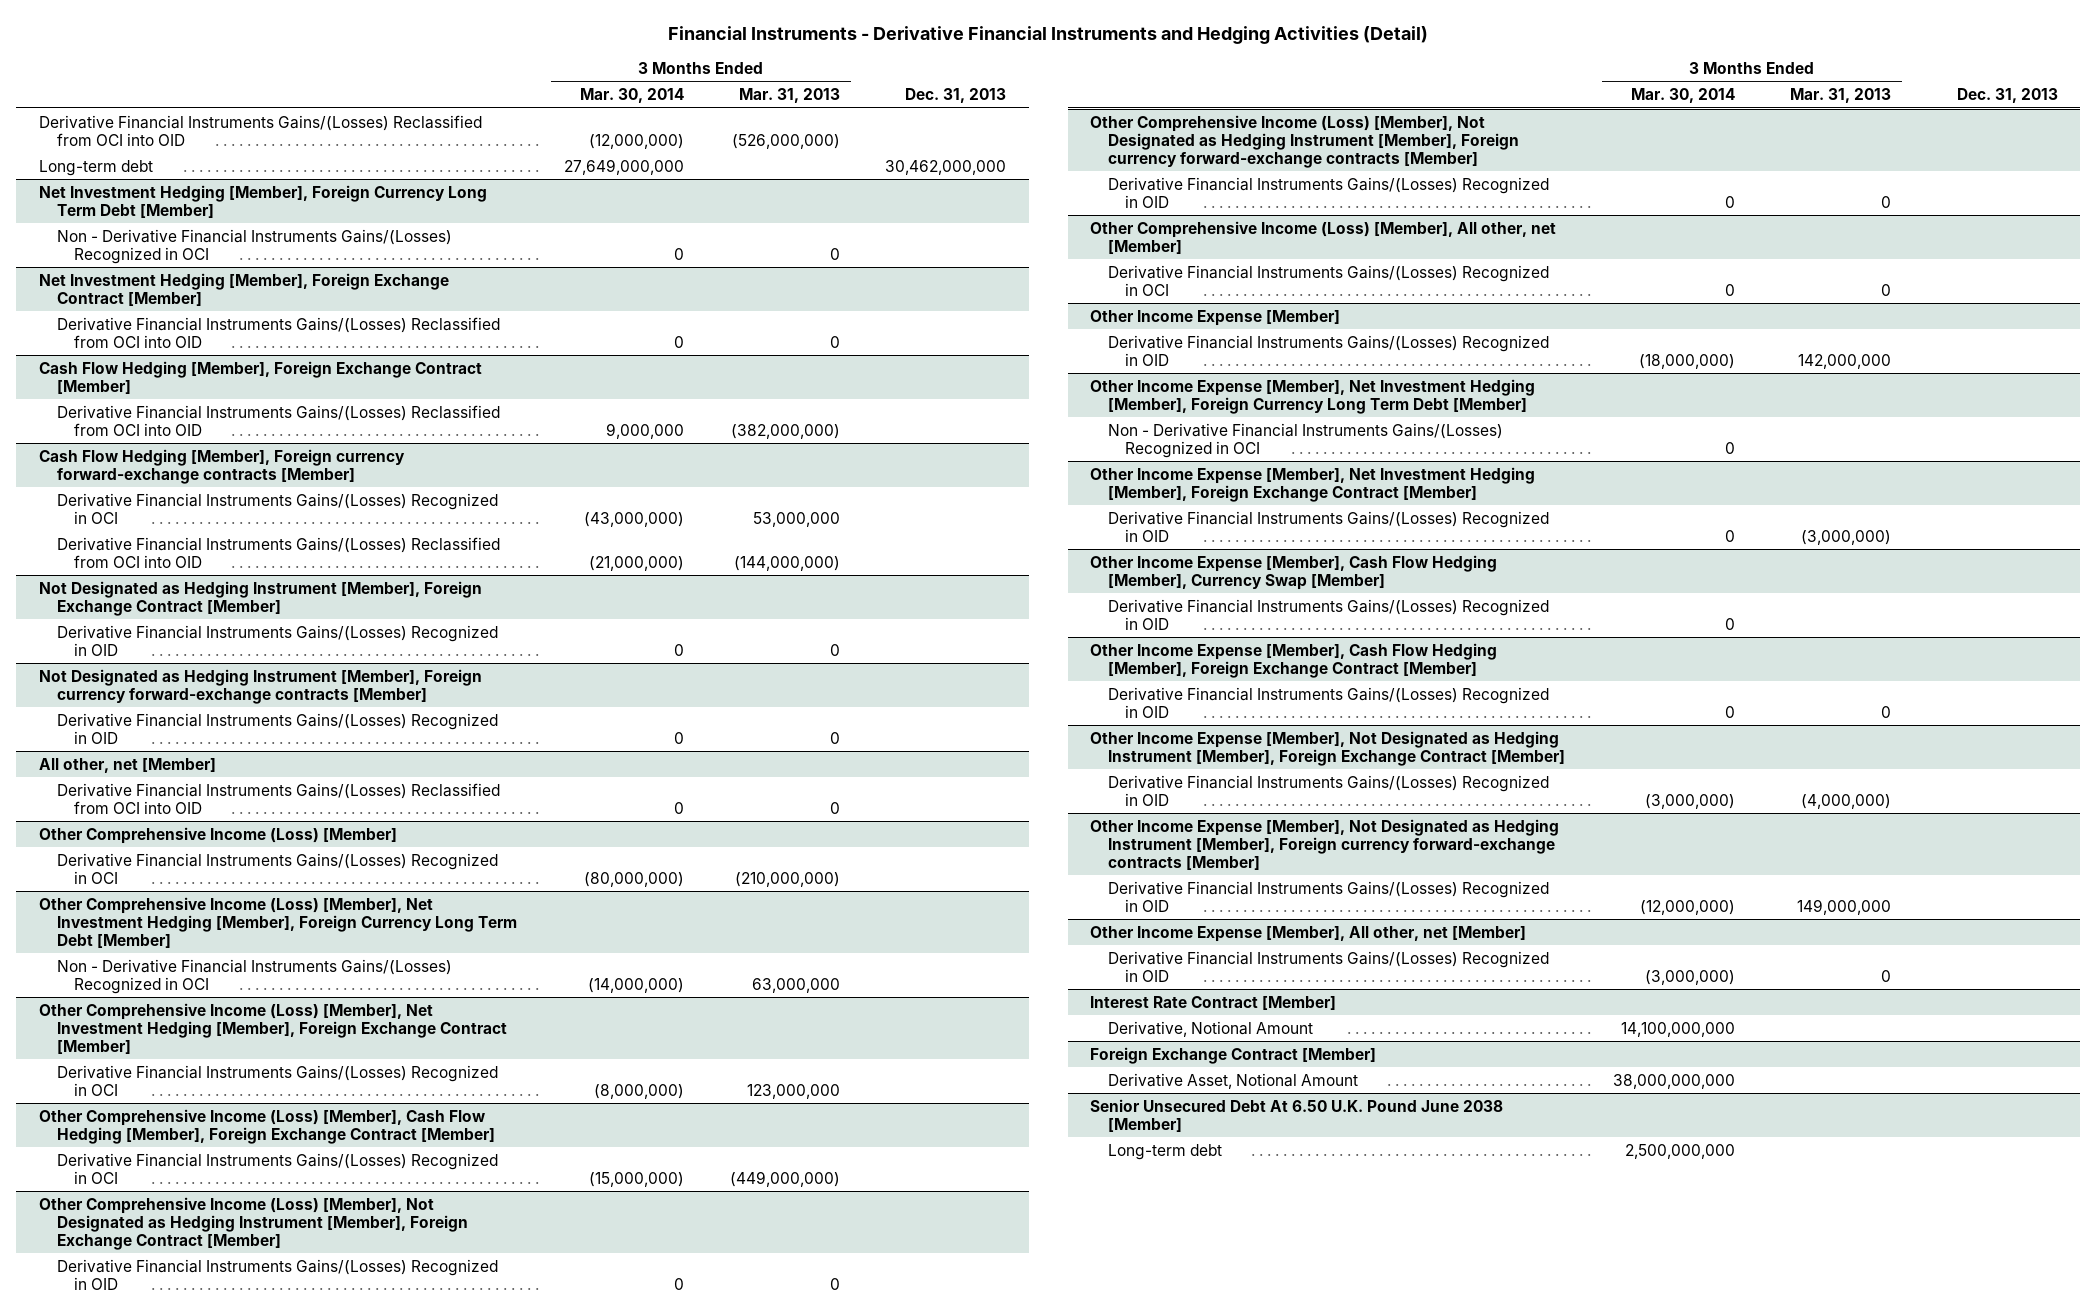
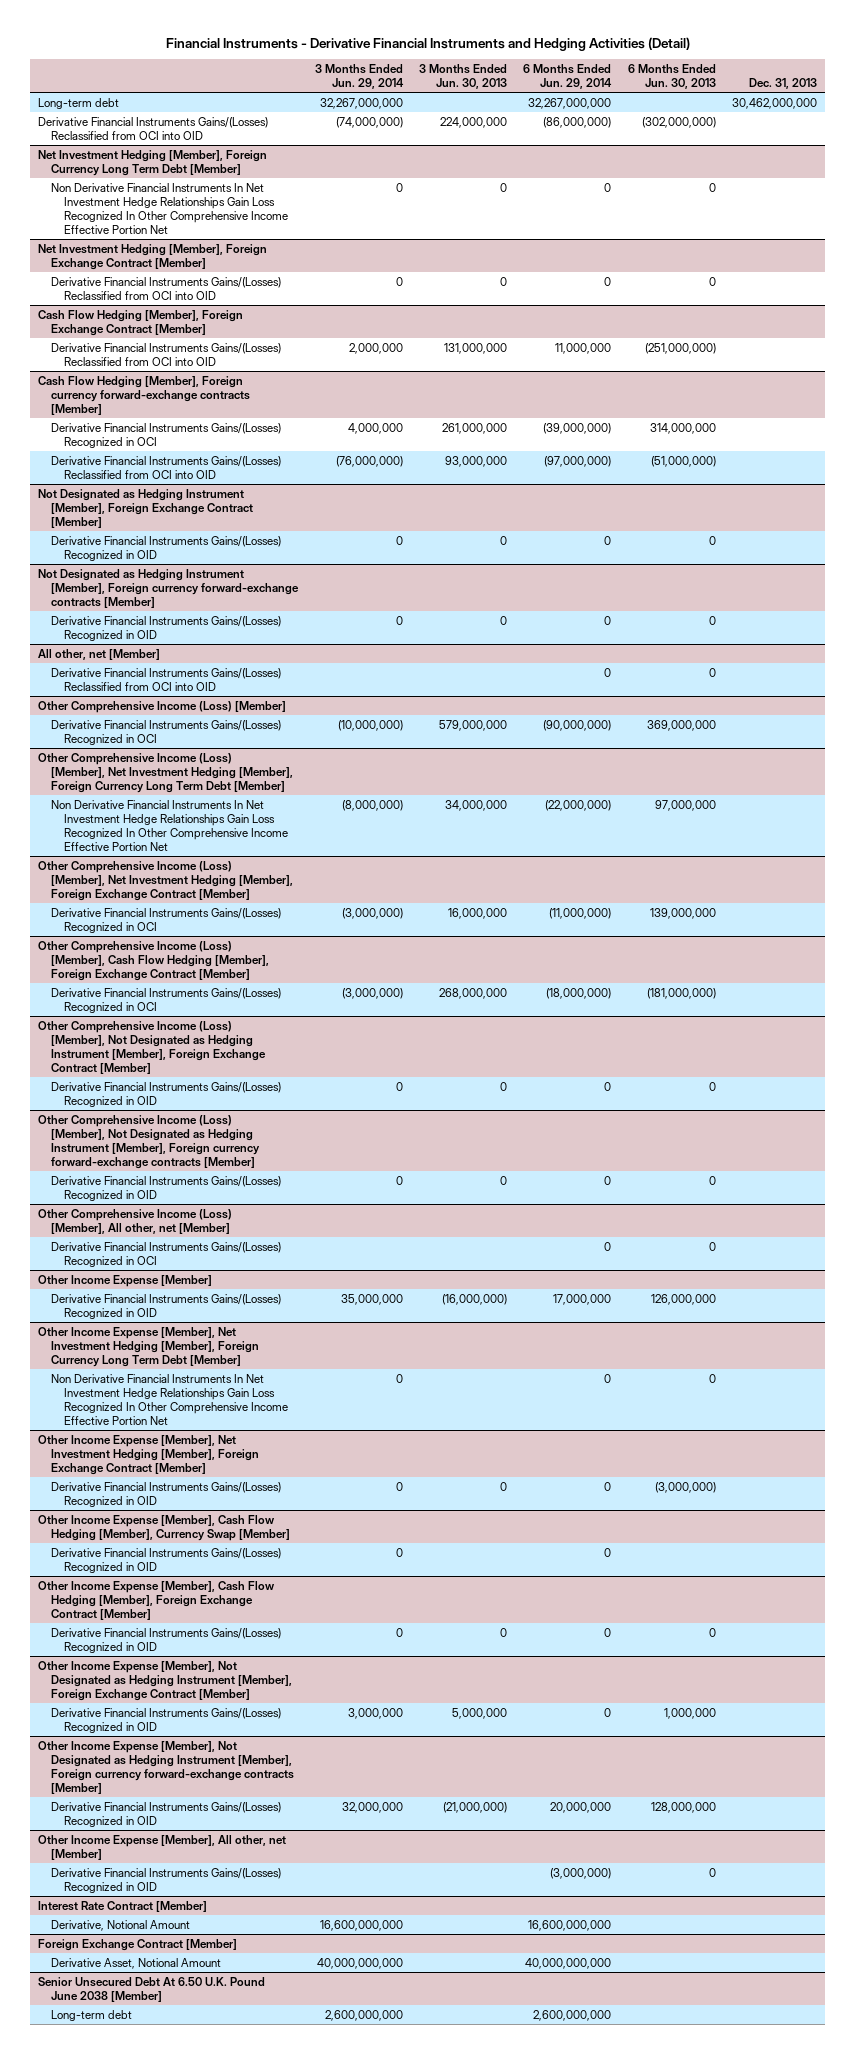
- | 3 Months Ended Mar. 30, 2014 | 3 Months Ended Mar. 31, 2013 | Dec. 31, 2013
+ | 3 Months Ended Jun. 29, 2014 | 3 Months Ended Jun. 30, 2013 | 6 Months Ended Jun. 29, 2014 | 6 Months Ended Jun. 30, 2013 | Dec. 31, 2013
moved down: Derivative Financial Instruments Gains/(Losses) Reclassified from OCI into OID | (74,000,000) | 224,000,000 | (86,000,000) | (302,000,000) |
@ Net Investment Hedging [Member], Foreign Currency Long Term Debt [Member]
- Non - Derivative Financial Instruments Gains/(Losses) Recognized in OCI | 0 | 0 |
+ Non Derivative Financial Instruments In Net Investment Hedge Relationships Gain Loss Recognized In Other Comprehensive Income Effective Portion Net | 0 | 0 | 0 | 0 |
@ Other Comprehensive Income (Loss) [Member], Net Investment Hedging [Member], Foreign Currency Long Term Debt [Member]
- Non - Derivative Financial Instruments Gains/(Losses) Recognized in OCI | (14,000,000) | 63,000,000 |
+ Non Derivative Financial Instruments In Net Investment Hedge Relationships Gain Loss Recognized In Other Comprehensive Income Effective Portion Net | (8,000,000) | 34,000,000 | (22,000,000) | 97,000,000 |
@ Other Income Expense [Member], Net Investment Hedging [Member], Foreign Currency Long Term Debt [Member]
- Non - Derivative Financial Instruments Gains/(Losses) Recognized in OCI | 0 | |
+ Non Derivative Financial Instruments In Net Investment Hedge Relationships Gain Loss Recognized In Other Comprehensive Income Effective Portion Net | 0 | | 0 | 0 |

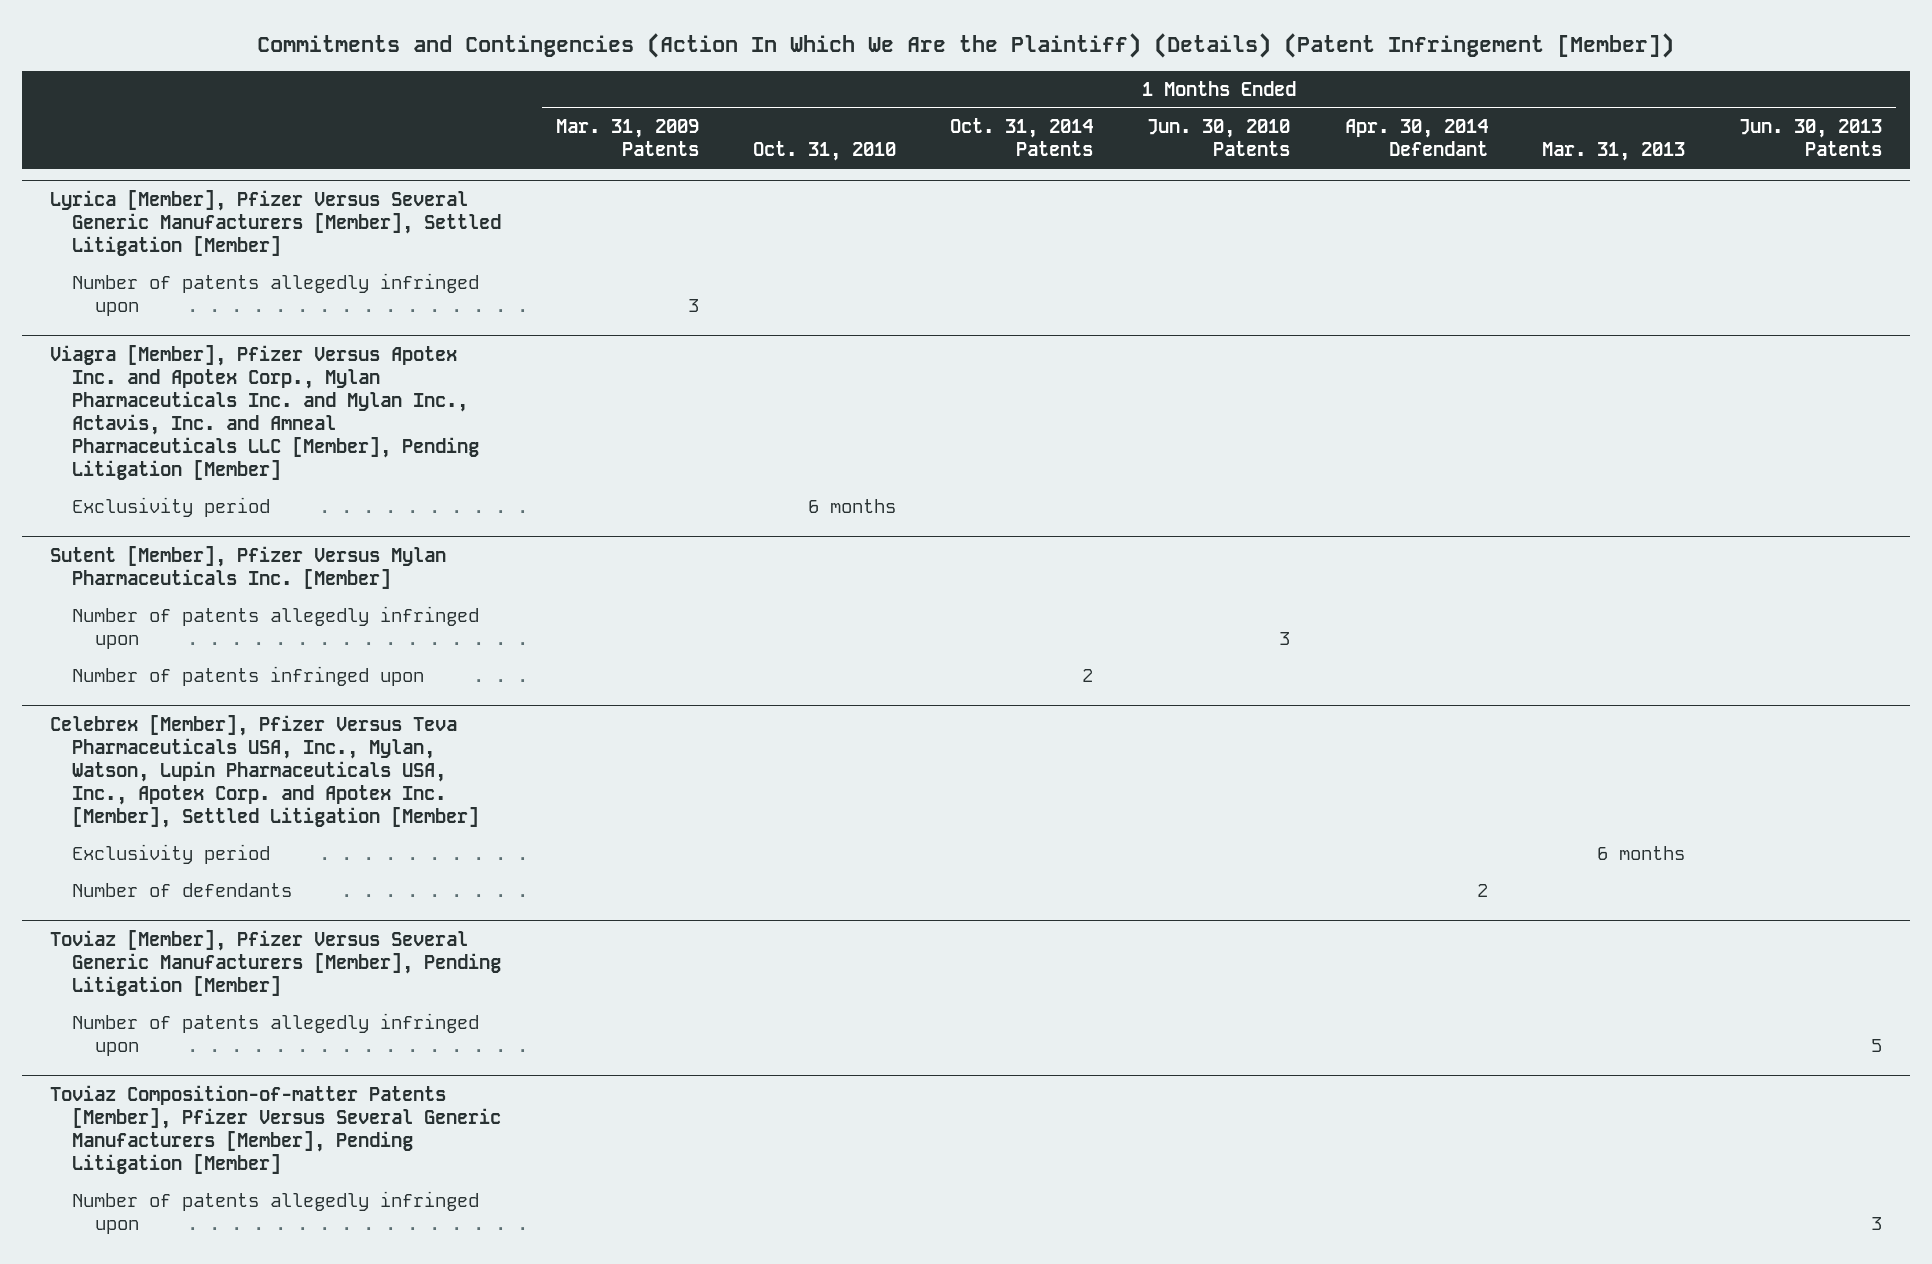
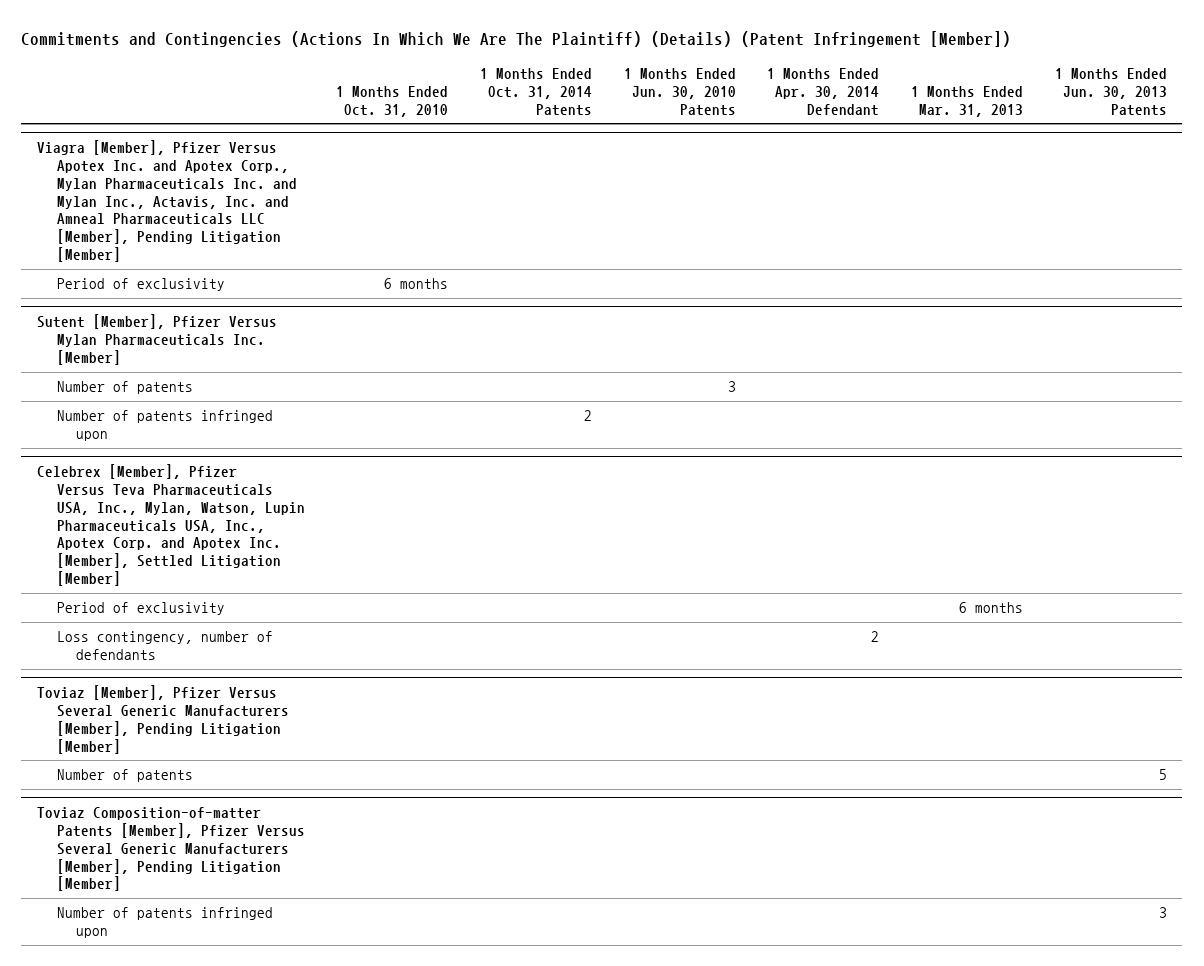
- Commitments and Contingencies (Action In Which We Are the Plaintiff) (Details) (Patent Infringement [Member])
+ Commitments and Contingencies (Actions In Which We Are The Plaintiff) (Details) (Patent Infringement [Member])
- | 1 Months Ended Mar. 31, 2009 Patents | 1 Months Ended Oct. 31, 2010 | 1 Months Ended Oct. 31, 2014 Patents | 1 Months Ended Jun. 30, 2010 Patents | 1 Months Ended Apr. 30, 2014 Defendant | 1 Months Ended Mar. 31, 2013 | 1 Months Ended Jun. 30, 2013 Patents
+ | 1 Months Ended Oct. 31, 2010 | 1 Months Ended Oct. 31, 2014 Patents | 1 Months Ended Jun. 30, 2010 Patents | 1 Months Ended Apr. 30, 2014 Defendant | 1 Months Ended Mar. 31, 2013 | 1 Months Ended Jun. 30, 2013 Patents
- Lyrica [Member], Pfizer Versus Several Generic Manufacturers [Member], Settled Litigation [Member]
- Number of patents allegedly infringed upon | 3 | | | | | |
@ Viagra [Member], Pfizer Versus Apotex Inc. and Apotex Corp., Mylan Pharmaceuticals Inc. and Mylan Inc., Actavis, Inc. and Amneal Pharmaceuticals LLC [Member], Pending Litigation [Member]
- Exclusivity period | | 6 months | | | | |
+ Period of exclusivity | 6 months | | | | |
@ Sutent [Member], Pfizer Versus Mylan Pharmaceuticals Inc. [Member]
- Number of patents allegedly infringed upon | | | | 3 | | |
+ Number of patents | | | 3 | | |
@ Celebrex [Member], Pfizer Versus Teva Pharmaceuticals USA, Inc., Mylan, Watson, Lupin Pharmaceuticals USA, Inc., Apotex Corp. and Apotex Inc. [Member], Settled Litigation [Member]
- Exclusivity period | | | | | | 6 months |
- Number of defendants | | | | | 2 | |
+ Period of exclusivity | | | | | 6 months |
+ Loss contingency, number of defendants | | | | 2 | |
@ Toviaz [Member], Pfizer Versus Several Generic Manufacturers [Member], Pending Litigation [Member]
- Number of patents allegedly infringed upon | | | | | | | 5
+ Number of patents | | | | | | 5
@ Toviaz Composition-of-matter Patents [Member], Pfizer Versus Several Generic Manufacturers [Member], Pending Litigation [Member]
- Number of patents allegedly infringed upon | | | | | | | 3
+ Number of patents infringed upon | | | | | | 3

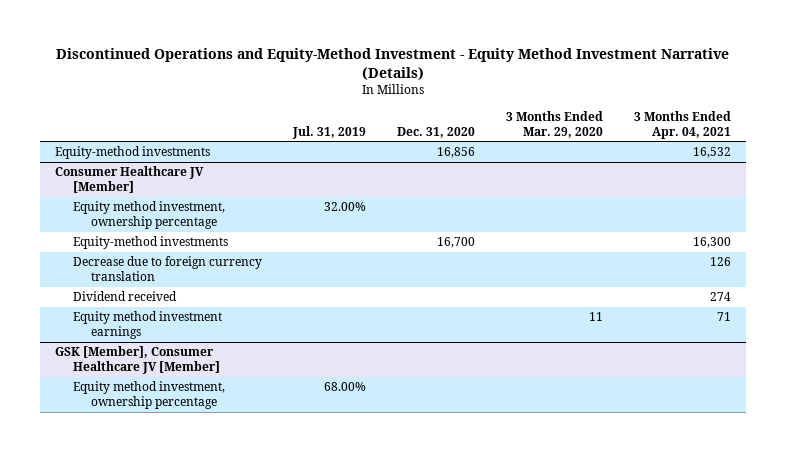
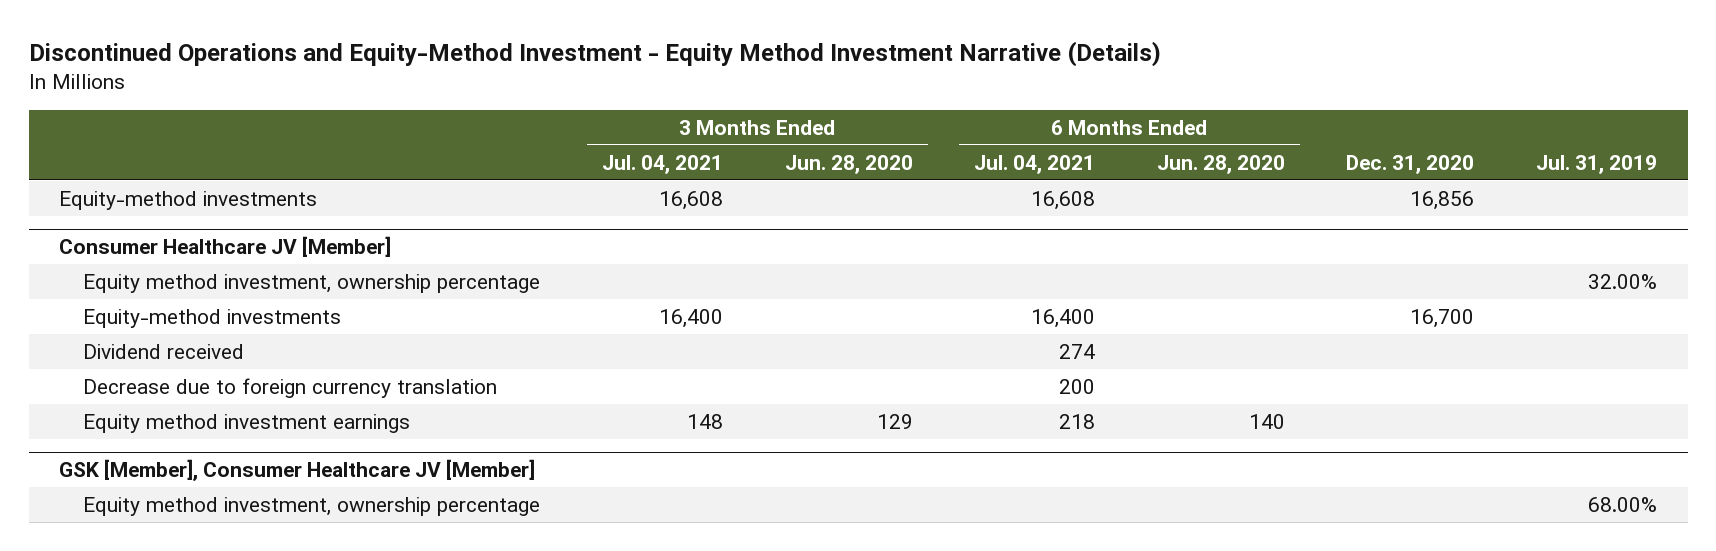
- | Jul. 31, 2019 | Dec. 31, 2020 | 3 Months Ended Mar. 29, 2020 | 3 Months Ended Apr. 04, 2021
+ | 3 Months Ended Jul. 04, 2021 | 3 Months Ended Jun. 28, 2020 | 6 Months Ended Jul. 04, 2021 | 6 Months Ended Jun. 28, 2020 | Dec. 31, 2020 | Jul. 31, 2019
@ Consumer Healthcare JV [Member]
moved down: Decrease due to foreign currency translation | | | 200 | | |

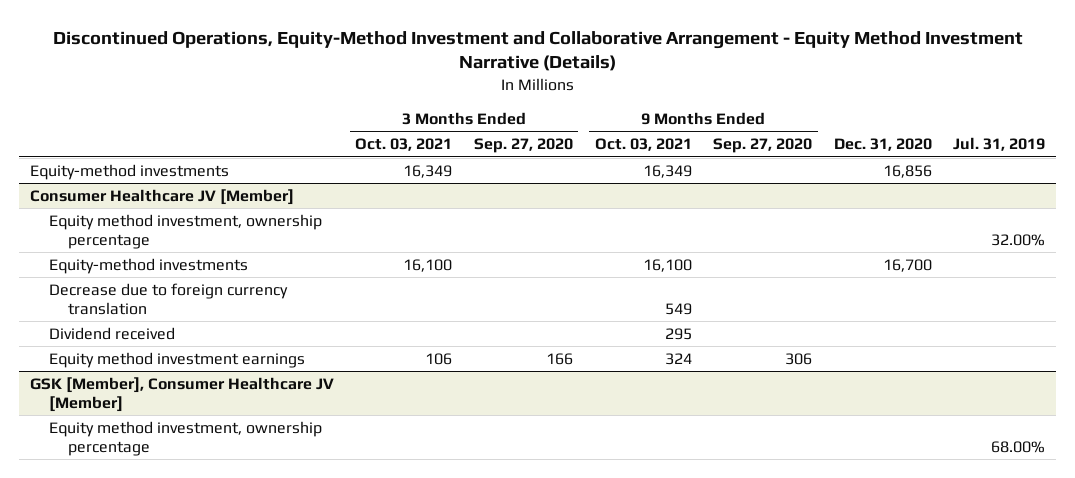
- Discontinued Operations and Equity-Method Investment - Equity Method Investment Narrative (Details)
+ Discontinued Operations, Equity-Method Investment and Collaborative Arrangement - Equity Method Investment Narrative (Details)
- | 3 Months Ended Jul. 04, 2021 | 3 Months Ended Jun. 28, 2020 | 6 Months Ended Jul. 04, 2021 | 6 Months Ended Jun. 28, 2020 | Dec. 31, 2020 | Jul. 31, 2019
+ | 3 Months Ended Oct. 03, 2021 | 3 Months Ended Sep. 27, 2020 | 9 Months Ended Oct. 03, 2021 | 9 Months Ended Sep. 27, 2020 | Dec. 31, 2020 | Jul. 31, 2019
@ Consumer Healthcare JV [Member]
moved down: Dividend received | | | 295 | | |

